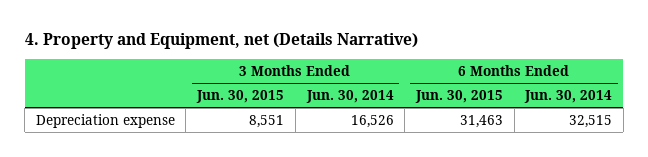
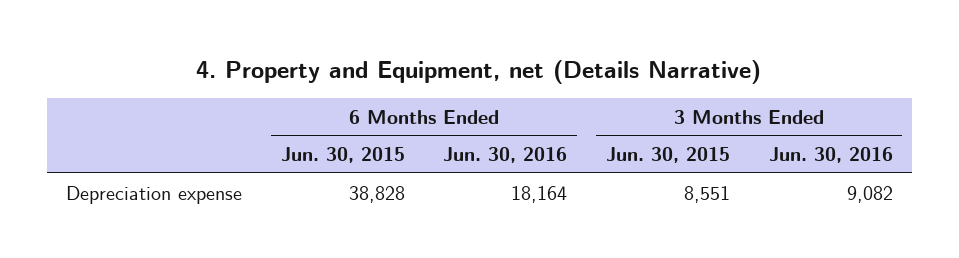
- | 3 Months Ended Jun. 30, 2015 | 3 Months Ended Jun. 30, 2014 | 6 Months Ended Jun. 30, 2015 | 6 Months Ended Jun. 30, 2014
+ | 6 Months Ended Jun. 30, 2015 | 6 Months Ended Jun. 30, 2016 | 3 Months Ended Jun. 30, 2015 | 3 Months Ended Jun. 30, 2016
- Depreciation expense | 8,551 | 16,526 | 31,463 | 32,515
+ Depreciation expense | 38,828 | 18,164 | 8,551 | 9,082

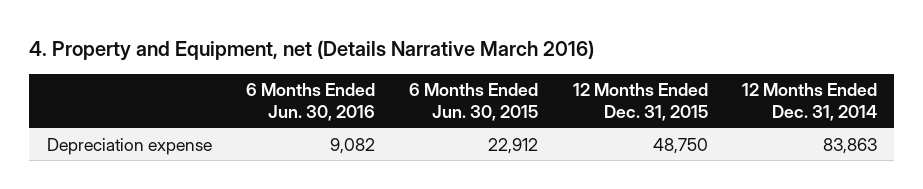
- 4. Property and Equipment, net (Details Narrative)
+ 4. Property and Equipment, net (Details Narrative March 2016)
- | 6 Months Ended Jun. 30, 2015 | 6 Months Ended Jun. 30, 2016 | 3 Months Ended Jun. 30, 2015 | 3 Months Ended Jun. 30, 2016
+ | 6 Months Ended Jun. 30, 2016 | 6 Months Ended Jun. 30, 2015 | 12 Months Ended Dec. 31, 2015 | 12 Months Ended Dec. 31, 2014
- Depreciation expense | 38,828 | 18,164 | 8,551 | 9,082
+ Depreciation expense | 9,082 | 22,912 | 48,750 | 83,863

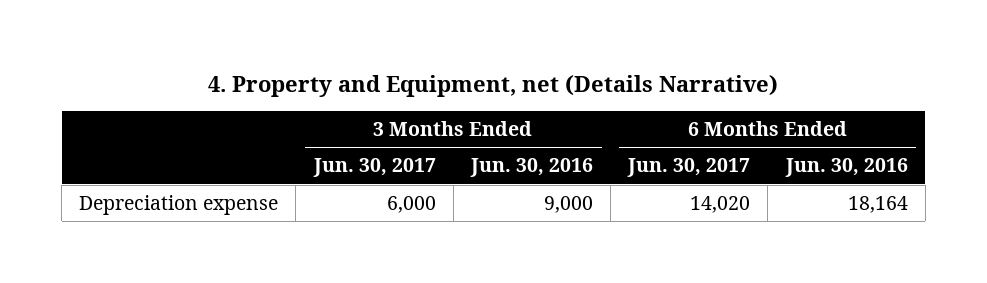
- 4. Property and Equipment, net (Details Narrative March 2016)
+ 4. Property and Equipment, net (Details Narrative)
- | 6 Months Ended Jun. 30, 2016 | 6 Months Ended Jun. 30, 2015 | 12 Months Ended Dec. 31, 2015 | 12 Months Ended Dec. 31, 2014
+ | 3 Months Ended Jun. 30, 2017 | 3 Months Ended Jun. 30, 2016 | 6 Months Ended Jun. 30, 2017 | 6 Months Ended Jun. 30, 2016
- Depreciation expense | 9,082 | 22,912 | 48,750 | 83,863
+ Depreciation expense | 6,000 | 9,000 | 14,020 | 18,164

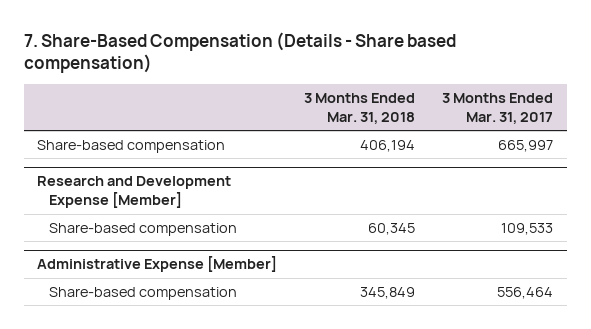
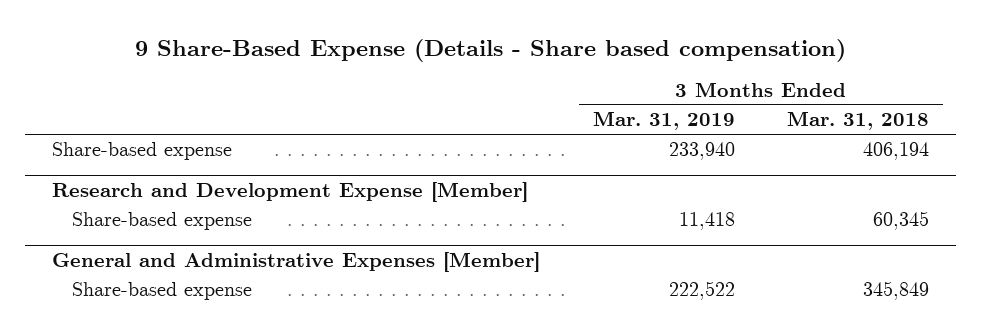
- 7. Share-Based Compensation (Details - Share based compensation)
+ 9 Share-Based Expense (Details - Share based compensation)
- | 3 Months Ended Mar. 31, 2018 | 3 Months Ended Mar. 31, 2017
+ | 3 Months Ended Mar. 31, 2019 | 3 Months Ended Mar. 31, 2018
- Share-based compensation | 406,194 | 665,997
+ Share-based expense | 233,940 | 406,194
@ Research and Development Expense [Member]
- Share-based compensation | 60,345 | 109,533
- Administrative Expense [Member]
- Share-based compensation | 345,849 | 556,464
@ Research and Development Expense [Member]
+ Share-based expense | 11,418 | 60,345
+ General and Administrative Expenses [Member]
+ Share-based expense | 222,522 | 345,849

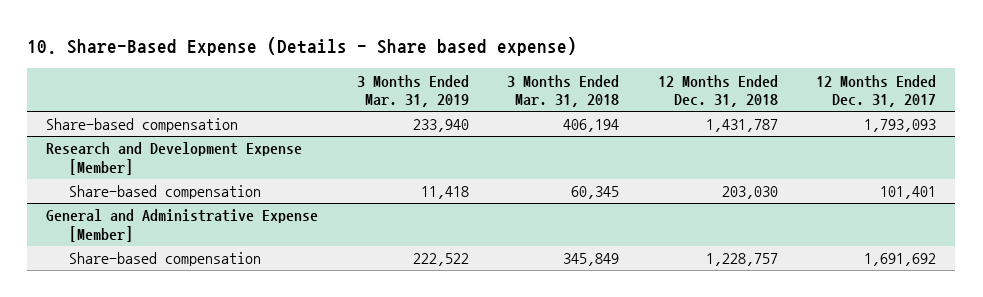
- 9 Share-Based Expense (Details - Share based compensation)
+ 10. Share-Based Expense (Details - Share based expense)
- | 3 Months Ended Mar. 31, 2019 | 3 Months Ended Mar. 31, 2018
+ | 3 Months Ended Mar. 31, 2019 | 3 Months Ended Mar. 31, 2018 | 12 Months Ended Dec. 31, 2018 | 12 Months Ended Dec. 31, 2017
- Share-based expense | 233,940 | 406,194
+ Share-based compensation | 233,940 | 406,194 | 1,431,787 | 1,793,093
@ Research and Development Expense [Member]
- Share-based expense | 11,418 | 60,345
- General and Administrative Expenses [Member]
- Share-based expense | 222,522 | 345,849
@ Research and Development Expense [Member]
+ Share-based compensation | 11,418 | 60,345 | 203,030 | 101,401
+ General and Administrative Expense [Member]
+ Share-based compensation | 222,522 | 345,849 | 1,228,757 | 1,691,692

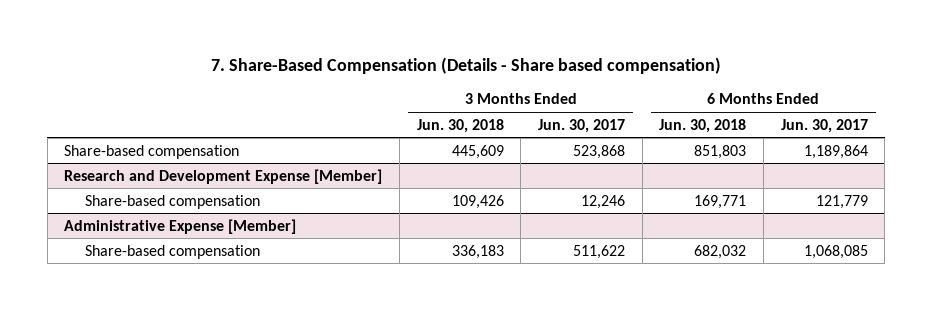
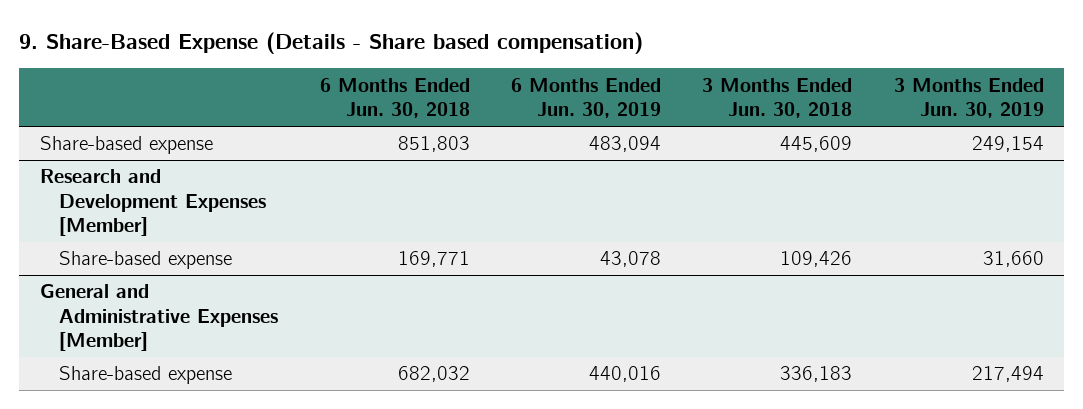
- 7. Share-Based Compensation (Details - Share based compensation)
+ 9. Share-Based Expense (Details - Share based compensation)
- | 3 Months Ended Jun. 30, 2018 | 3 Months Ended Jun. 30, 2017 | 6 Months Ended Jun. 30, 2018 | 6 Months Ended Jun. 30, 2017
+ | 6 Months Ended Jun. 30, 2018 | 6 Months Ended Jun. 30, 2019 | 3 Months Ended Jun. 30, 2018 | 3 Months Ended Jun. 30, 2019
- Share-based compensation | 445,609 | 523,868 | 851,803 | 1,189,864
- Research and Development Expense [Member]
- Share-based compensation | 109,426 | 12,246 | 169,771 | 121,779
- Administrative Expense [Member]
- Share-based compensation | 336,183 | 511,622 | 682,032 | 1,068,085
+ Share-based expense | 851,803 | 483,094 | 445,609 | 249,154
+ Research and Development Expenses [Member]
+ Share-based expense | 169,771 | 43,078 | 109,426 | 31,660
+ General and Administrative Expenses [Member]
+ Share-based expense | 682,032 | 440,016 | 336,183 | 217,494

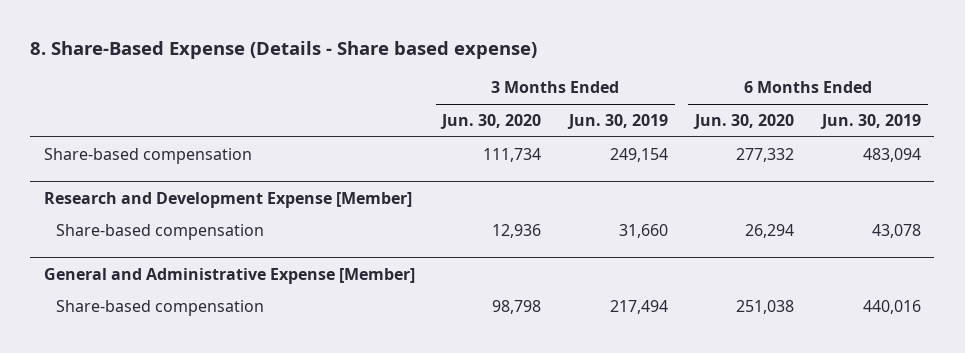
- 9. Share-Based Expense (Details - Share based compensation)
+ 8. Share-Based Expense (Details - Share based expense)
- | 6 Months Ended Jun. 30, 2018 | 6 Months Ended Jun. 30, 2019 | 3 Months Ended Jun. 30, 2018 | 3 Months Ended Jun. 30, 2019
+ | 3 Months Ended Jun. 30, 2020 | 3 Months Ended Jun. 30, 2019 | 6 Months Ended Jun. 30, 2020 | 6 Months Ended Jun. 30, 2019
- Share-based expense | 851,803 | 483,094 | 445,609 | 249,154
- Research and Development Expenses [Member]
- Share-based expense | 169,771 | 43,078 | 109,426 | 31,660
- General and Administrative Expenses [Member]
- Share-based expense | 682,032 | 440,016 | 336,183 | 217,494
+ Share-based compensation | 111,734 | 249,154 | 277,332 | 483,094
+ Research and Development Expense [Member]
+ Share-based compensation | 12,936 | 31,660 | 26,294 | 43,078
+ General and Administrative Expense [Member]
+ Share-based compensation | 98,798 | 217,494 | 251,038 | 440,016

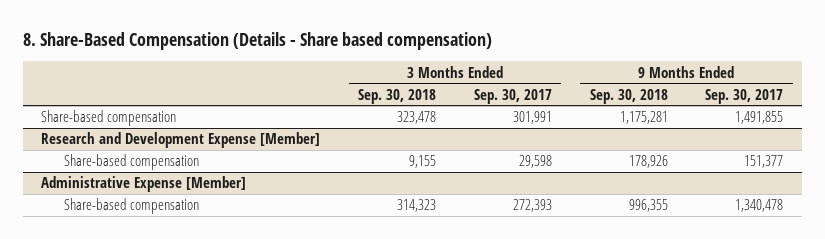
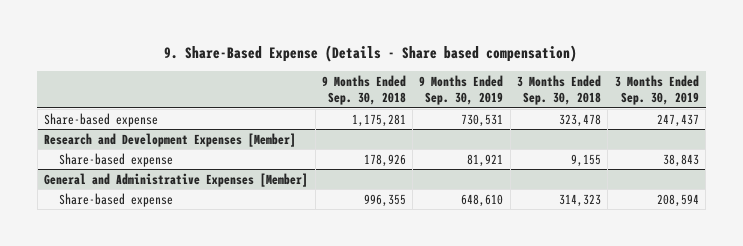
- 8. Share-Based Compensation (Details - Share based compensation)
+ 9. Share-Based Expense (Details - Share based compensation)
- | 3 Months Ended Sep. 30, 2018 | 3 Months Ended Sep. 30, 2017 | 9 Months Ended Sep. 30, 2018 | 9 Months Ended Sep. 30, 2017
+ | 9 Months Ended Sep. 30, 2018 | 9 Months Ended Sep. 30, 2019 | 3 Months Ended Sep. 30, 2018 | 3 Months Ended Sep. 30, 2019
- Share-based compensation | 323,478 | 301,991 | 1,175,281 | 1,491,855
- Research and Development Expense [Member]
- Share-based compensation | 9,155 | 29,598 | 178,926 | 151,377
- Administrative Expense [Member]
- Share-based compensation | 314,323 | 272,393 | 996,355 | 1,340,478
+ Share-based expense | 1,175,281 | 730,531 | 323,478 | 247,437
+ Research and Development Expenses [Member]
+ Share-based expense | 178,926 | 81,921 | 9,155 | 38,843
+ General and Administrative Expenses [Member]
+ Share-based expense | 996,355 | 648,610 | 314,323 | 208,594

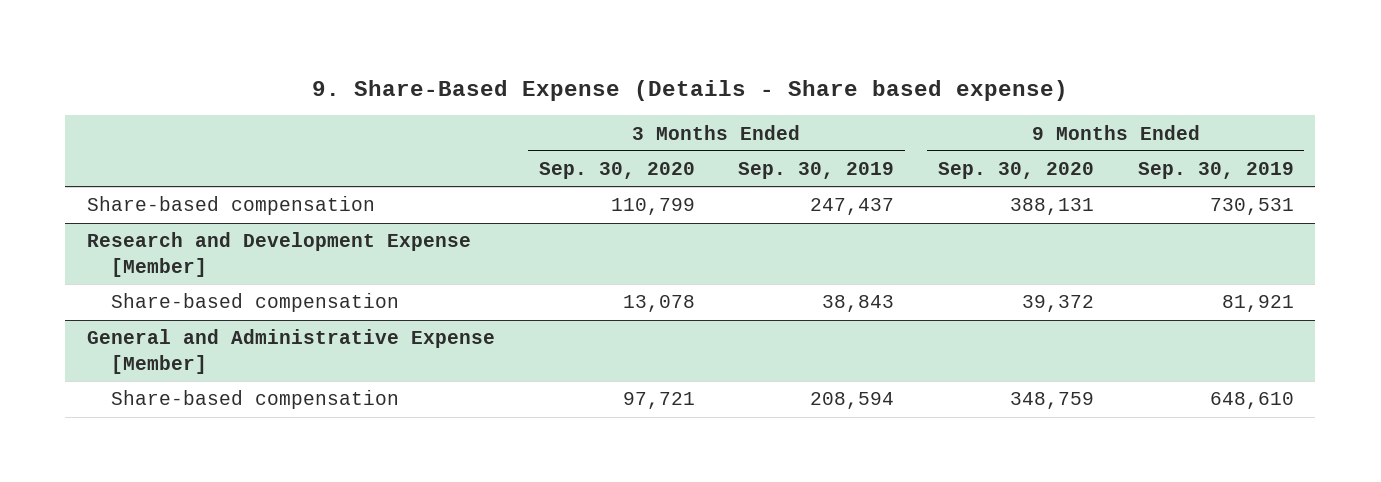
- 9. Share-Based Expense (Details - Share based compensation)
+ 9. Share-Based Expense (Details - Share based expense)
- | 9 Months Ended Sep. 30, 2018 | 9 Months Ended Sep. 30, 2019 | 3 Months Ended Sep. 30, 2018 | 3 Months Ended Sep. 30, 2019
+ | 3 Months Ended Sep. 30, 2020 | 3 Months Ended Sep. 30, 2019 | 9 Months Ended Sep. 30, 2020 | 9 Months Ended Sep. 30, 2019
- Share-based expense | 1,175,281 | 730,531 | 323,478 | 247,437
- Research and Development Expenses [Member]
- Share-based expense | 178,926 | 81,921 | 9,155 | 38,843
- General and Administrative Expenses [Member]
- Share-based expense | 996,355 | 648,610 | 314,323 | 208,594
+ Share-based compensation | 110,799 | 247,437 | 388,131 | 730,531
+ Research and Development Expense [Member]
+ Share-based compensation | 13,078 | 38,843 | 39,372 | 81,921
+ General and Administrative Expense [Member]
+ Share-based compensation | 97,721 | 208,594 | 348,759 | 648,610

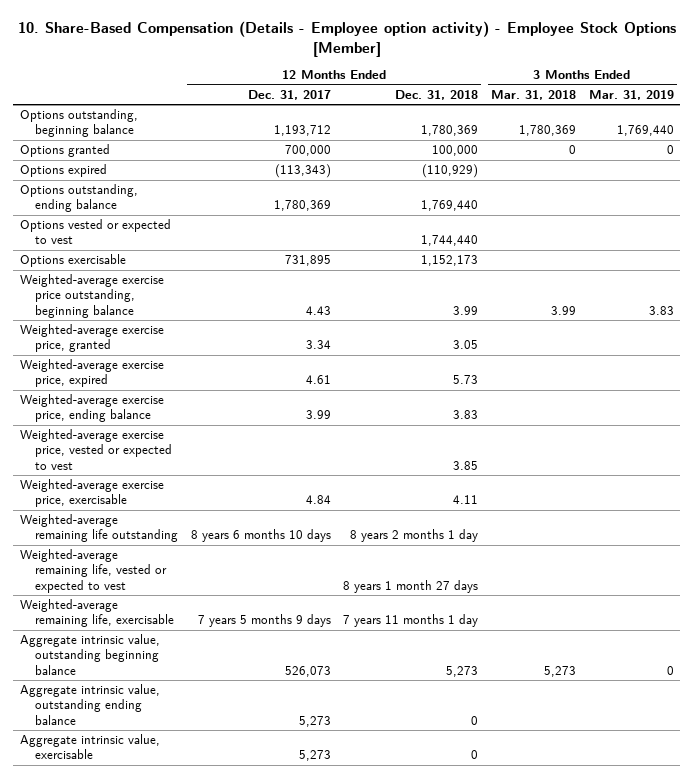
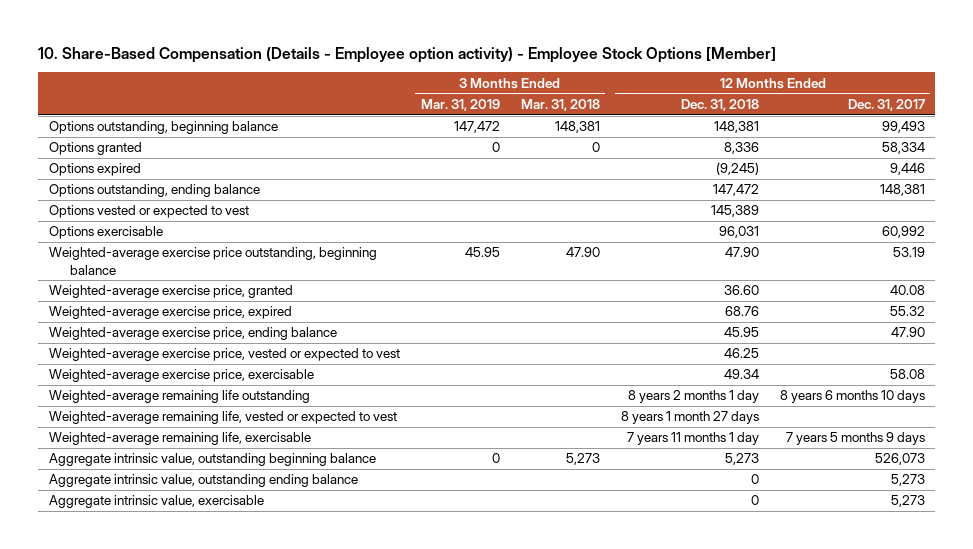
- | 12 Months Ended Dec. 31, 2017 | 12 Months Ended Dec. 31, 2018 | 3 Months Ended Mar. 31, 2018 | 3 Months Ended Mar. 31, 2019
+ | 3 Months Ended Mar. 31, 2019 | 3 Months Ended Mar. 31, 2018 | 12 Months Ended Dec. 31, 2018 | 12 Months Ended Dec. 31, 2017
- Options outstanding, beginning balance | 1,193,712 | 1,780,369 | 1,780,369 | 1,769,440
- Options granted | 700,000 | 100,000 | 0 | 0
- Options expired | (113,343) | (110,929) | |
- Options outstanding, ending balance | 1,780,369 | 1,769,440 | |
- Options vested or expected to vest | | 1,744,440 | |
- Options exercisable | 731,895 | 1,152,173 | |
- Weighted-average exercise price outstanding, beginning balance | 4.43 | 3.99 | 3.99 | 3.83
- Weighted-average exercise price, granted | 3.34 | 3.05 | |
- Weighted-average exercise price, expired | 4.61 | 5.73 | |
- Weighted-average exercise price, ending balance | 3.99 | 3.83 | |
- Weighted-average exercise price, vested or expected to vest | | 3.85 | |
- Weighted-average exercise price, exercisable | 4.84 | 4.11 | |
+ Options outstanding, beginning balance | 147,472 | 148,381 | 148,381 | 99,493
+ Options granted | 0 | 0 | 8,336 | 58,334
+ Options expired | | | (9,245) | 9,446
+ Options outstanding, ending balance | | | 147,472 | 148,381
+ Options vested or expected to vest | | | 145,389 |
+ Options exercisable | | | 96,031 | 60,992
+ Weighted-average exercise price outstanding, beginning balance | 45.95 | 47.90 | 47.90 | 53.19
+ Weighted-average exercise price, granted | | | 36.60 | 40.08
+ Weighted-average exercise price, expired | | | 68.76 | 55.32
+ Weighted-average exercise price, ending balance | | | 45.95 | 47.90
+ Weighted-average exercise price, vested or expected to vest | | | 46.25 |
+ Weighted-average exercise price, exercisable | | | 49.34 | 58.08

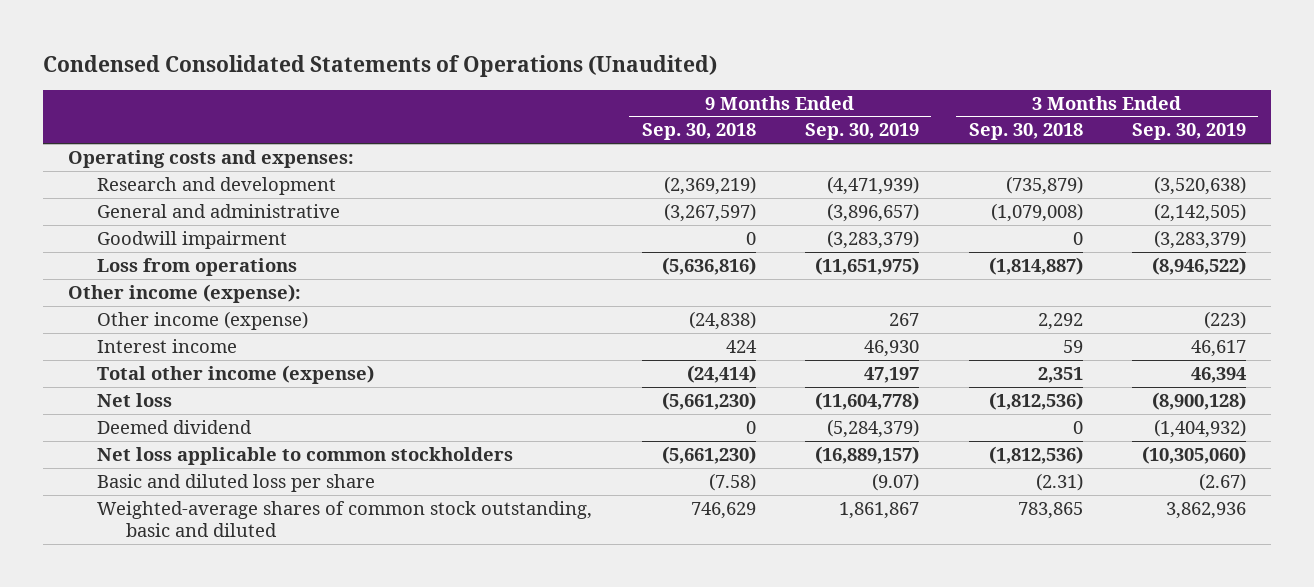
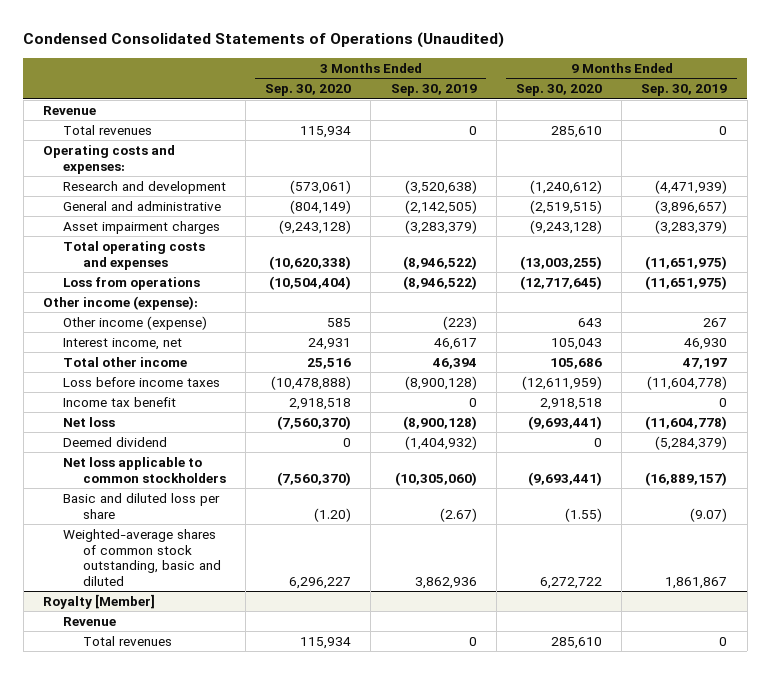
- | 9 Months Ended Sep. 30, 2018 | 9 Months Ended Sep. 30, 2019 | 3 Months Ended Sep. 30, 2018 | 3 Months Ended Sep. 30, 2019
+ | 3 Months Ended Sep. 30, 2020 | 3 Months Ended Sep. 30, 2019 | 9 Months Ended Sep. 30, 2020 | 9 Months Ended Sep. 30, 2019
+ Revenue
+ Total revenues | 115,934 | 0 | 285,610 | 0
- Goodwill impairment | 0 | (3,283,379) | 0 | (3,283,379)
+ Asset impairment charges | (9,243,128) | (3,283,379) | (9,243,128) | (3,283,379)
+ Total operating costs and expenses | (10,620,338) | (8,946,522) | (13,003,255) | (11,651,975)
- Interest income | 424 | 46,930 | 59 | 46,617
- Total other income (expense) | (24,414) | 47,197 | 2,351 | 46,394
+ Interest income, net | 24,931 | 46,617 | 105,043 | 46,930
+ Total other income | 25,516 | 46,394 | 105,686 | 47,197
+ Loss before income taxes | (10,478,888) | (8,900,128) | (12,611,959) | (11,604,778)
+ Income tax benefit | 2,918,518 | 0 | 2,918,518 | 0
+ Royalty [Member]
+ Revenue
+ Total revenues | 115,934 | 0 | 285,610 | 0

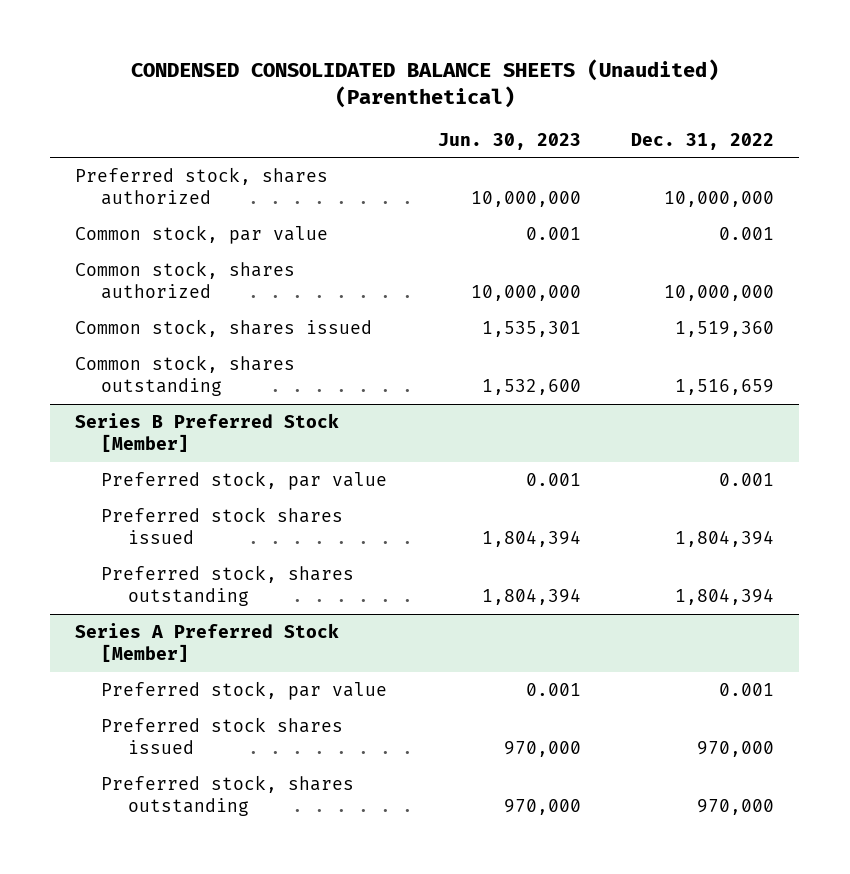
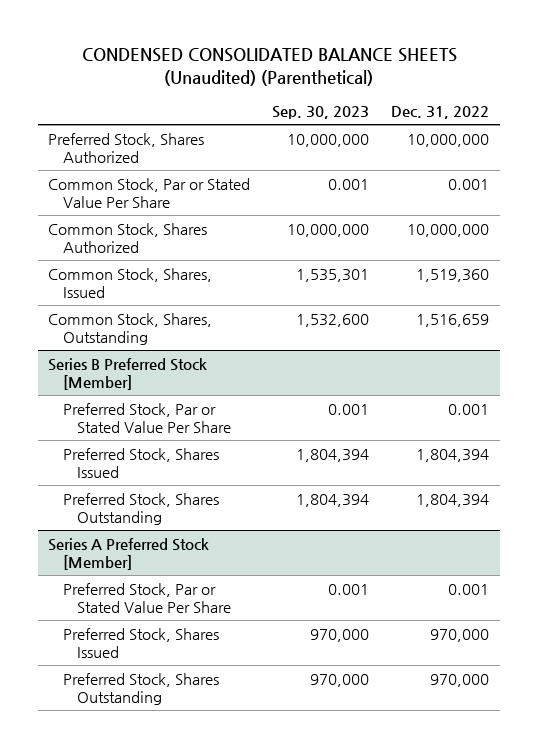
- | Jun. 30, 2023 | Dec. 31, 2022
+ | Sep. 30, 2023 | Dec. 31, 2022
- Preferred stock, shares authorized | 10,000,000 | 10,000,000
- Common stock, par value | 0.001 | 0.001
- Common stock, shares authorized | 10,000,000 | 10,000,000
- Common stock, shares issued | 1,535,301 | 1,519,360
- Common stock, shares outstanding | 1,532,600 | 1,516,659
+ Preferred Stock, Shares Authorized | 10,000,000 | 10,000,000
+ Common Stock, Par or Stated Value Per Share | 0.001 | 0.001
+ Common Stock, Shares Authorized | 10,000,000 | 10,000,000
+ Common Stock, Shares, Issued | 1,535,301 | 1,519,360
+ Common Stock, Shares, Outstanding | 1,532,600 | 1,516,659
@ Series B Preferred Stock [Member]
- Preferred stock, par value | 0.001 | 0.001
- Preferred stock shares issued | 1,804,394 | 1,804,394
- Preferred stock, shares outstanding | 1,804,394 | 1,804,394
+ Preferred Stock, Par or Stated Value Per Share | 0.001 | 0.001
+ Preferred Stock, Shares Issued | 1,804,394 | 1,804,394
+ Preferred Stock, Shares Outstanding | 1,804,394 | 1,804,394
@ Series A Preferred Stock [Member]
- Preferred stock, par value | 0.001 | 0.001
- Preferred stock shares issued | 970,000 | 970,000
- Preferred stock, shares outstanding | 970,000 | 970,000
+ Preferred Stock, Par or Stated Value Per Share | 0.001 | 0.001
+ Preferred Stock, Shares Issued | 970,000 | 970,000
+ Preferred Stock, Shares Outstanding | 970,000 | 970,000

